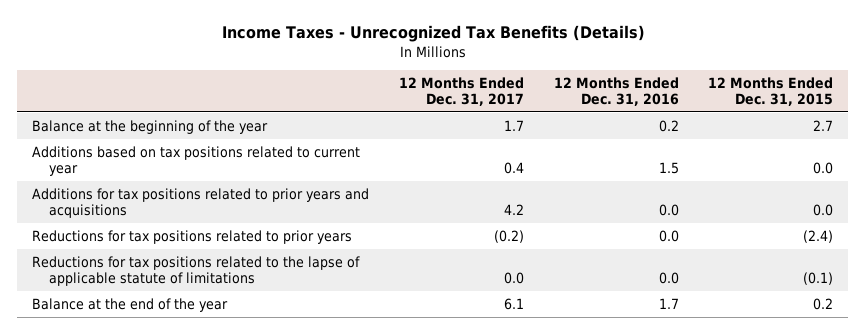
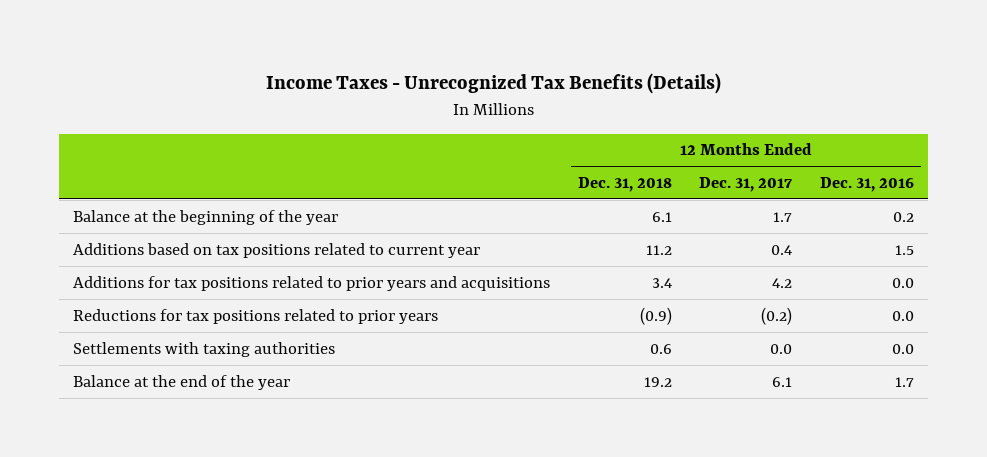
- | 12 Months Ended Dec. 31, 2017 | 12 Months Ended Dec. 31, 2016 | 12 Months Ended Dec. 31, 2015
+ | 12 Months Ended Dec. 31, 2018 | 12 Months Ended Dec. 31, 2017 | 12 Months Ended Dec. 31, 2016
- Reductions for tax positions related to the lapse of applicable statute of limitations | 0.0 | 0.0 | (0.1)
+ Settlements with taxing authorities | 0.6 | 0.0 | 0.0

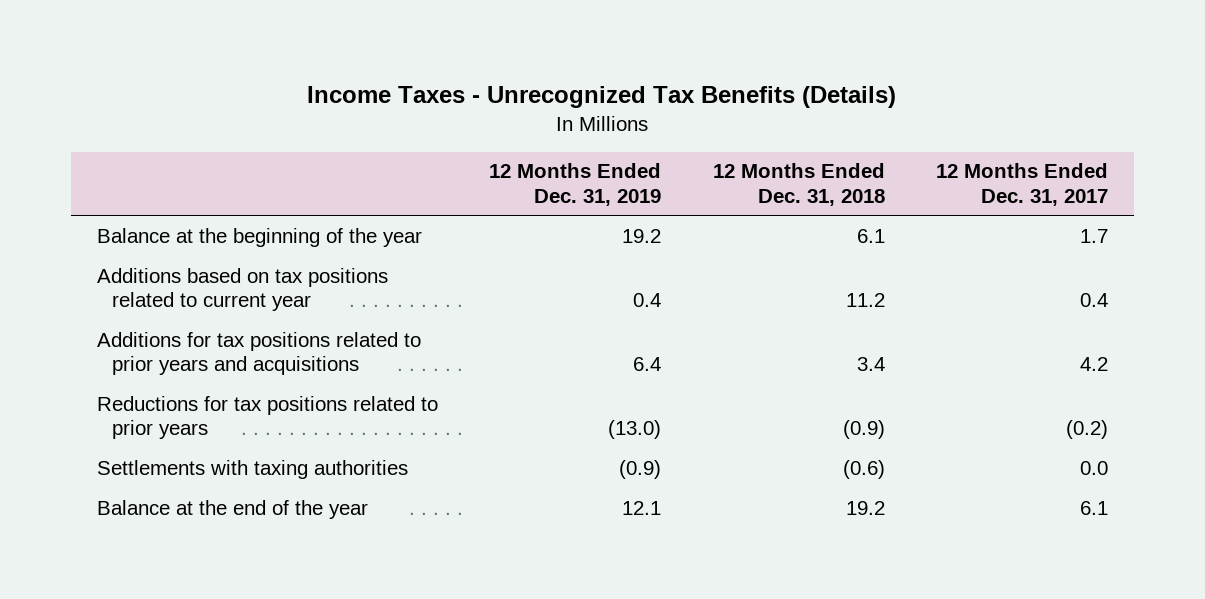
- | 12 Months Ended Dec. 31, 2018 | 12 Months Ended Dec. 31, 2017 | 12 Months Ended Dec. 31, 2016
+ | 12 Months Ended Dec. 31, 2019 | 12 Months Ended Dec. 31, 2018 | 12 Months Ended Dec. 31, 2017
- Settlements with taxing authorities | 0.6 | 0.0 | 0.0
+ Settlements with taxing authorities | (0.9) | (0.6) | 0.0

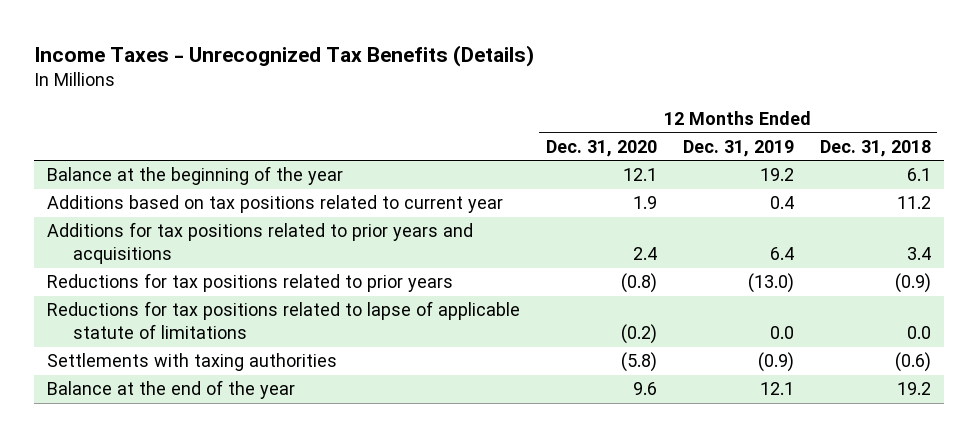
- | 12 Months Ended Dec. 31, 2019 | 12 Months Ended Dec. 31, 2018 | 12 Months Ended Dec. 31, 2017
+ | 12 Months Ended Dec. 31, 2020 | 12 Months Ended Dec. 31, 2019 | 12 Months Ended Dec. 31, 2018
+ Reductions for tax positions related to lapse of applicable statute of limitations | (0.2) | 0.0 | 0.0

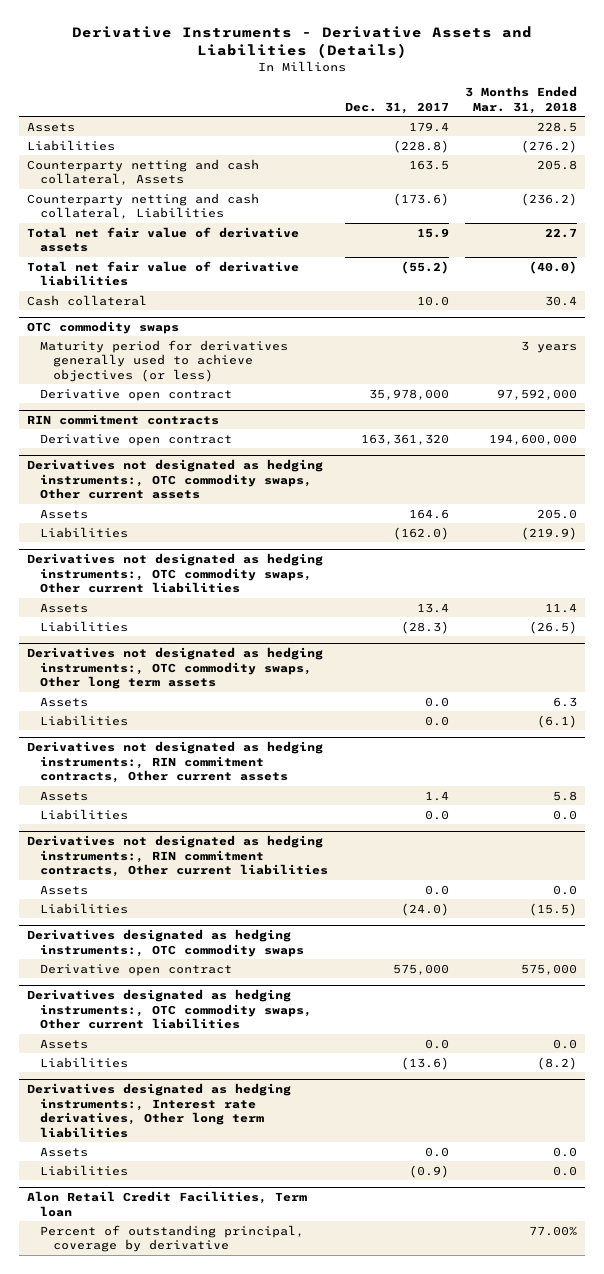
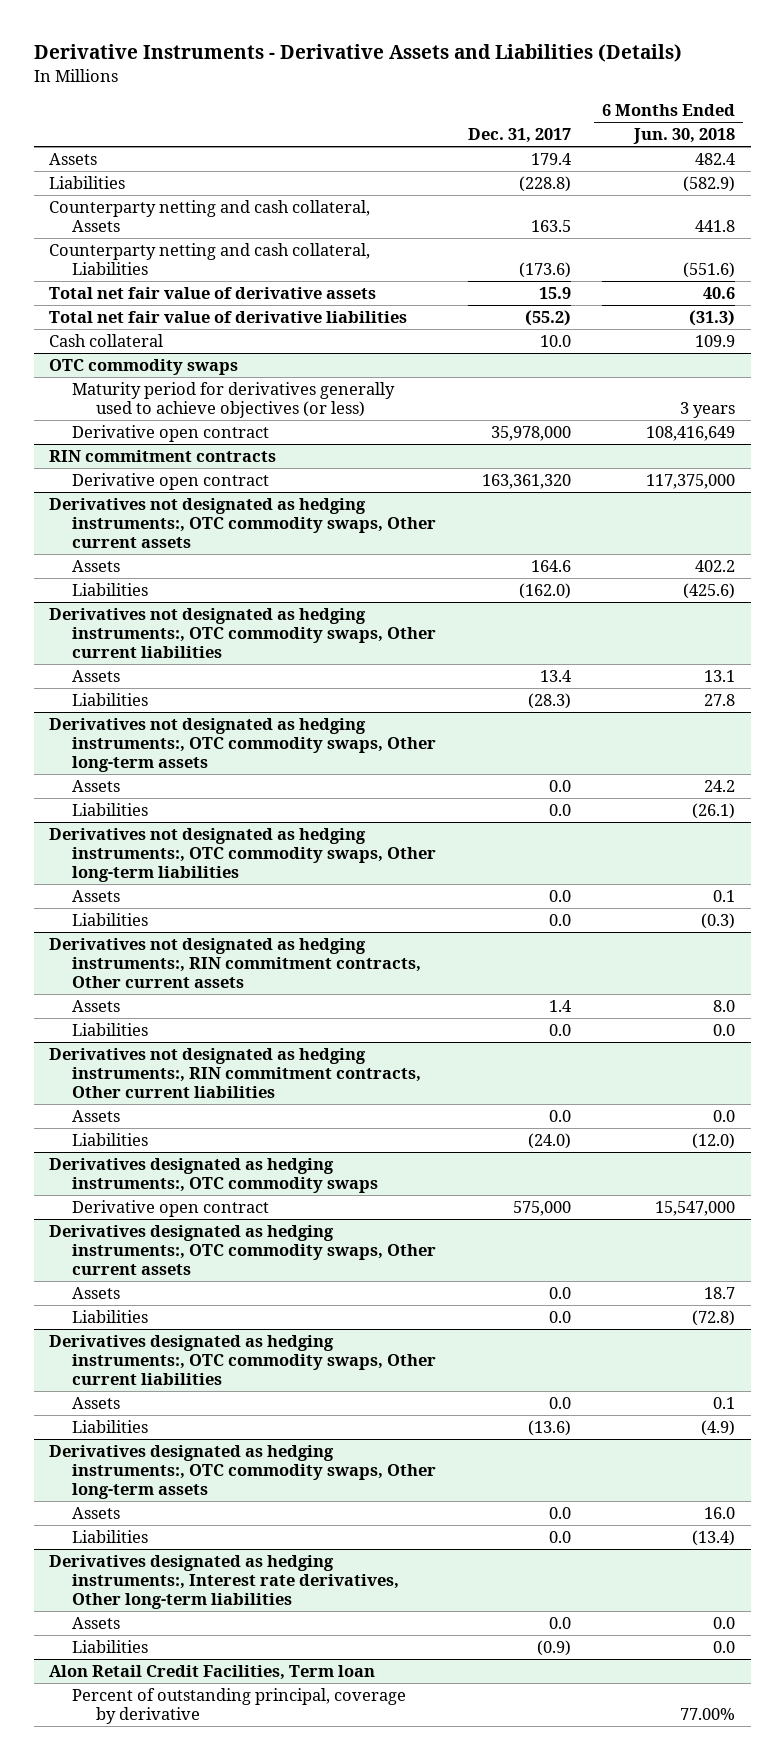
- | Dec. 31, 2017 | 3 Months Ended Mar. 31, 2018
+ | Dec. 31, 2017 | 6 Months Ended Jun. 30, 2018
- Derivatives not designated as hedging instruments:, OTC commodity swaps, Other long term assets
+ Derivatives not designated as hedging instruments:, OTC commodity swaps, Other long-term assets
+ Derivatives not designated as hedging instruments:, OTC commodity swaps, Other long-term liabilities
+ Assets | 0.0 | 0.1
+ Liabilities | 0.0 | (0.3)
+ Derivatives designated as hedging instruments:, OTC commodity swaps, Other current assets
+ Assets | 0.0 | 18.7
+ Liabilities | 0.0 | (72.8)
- Derivatives designated as hedging instruments:, Interest rate derivatives, Other long term liabilities
+ Derivatives designated as hedging instruments:, OTC commodity swaps, Other long-term assets
+ Liabilities | 0.0 | (13.4)
+ Derivatives designated as hedging instruments:, Interest rate derivatives, Other long-term liabilities
+ Assets | 0.0 | 0.0

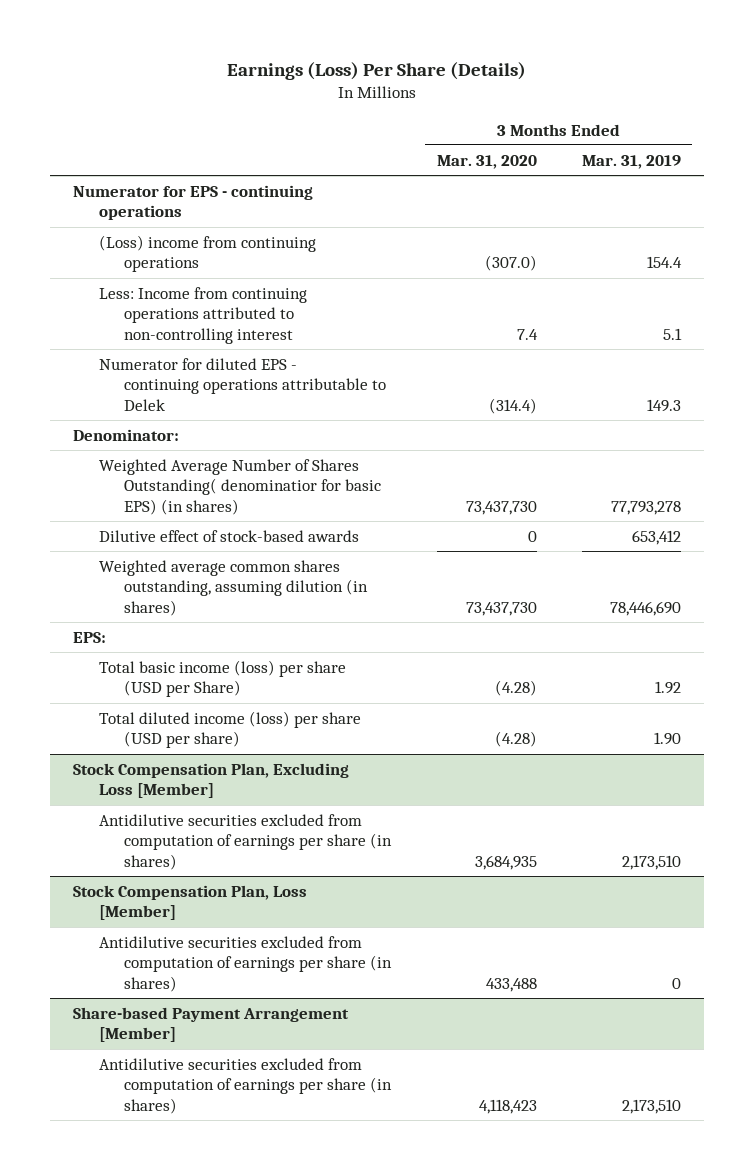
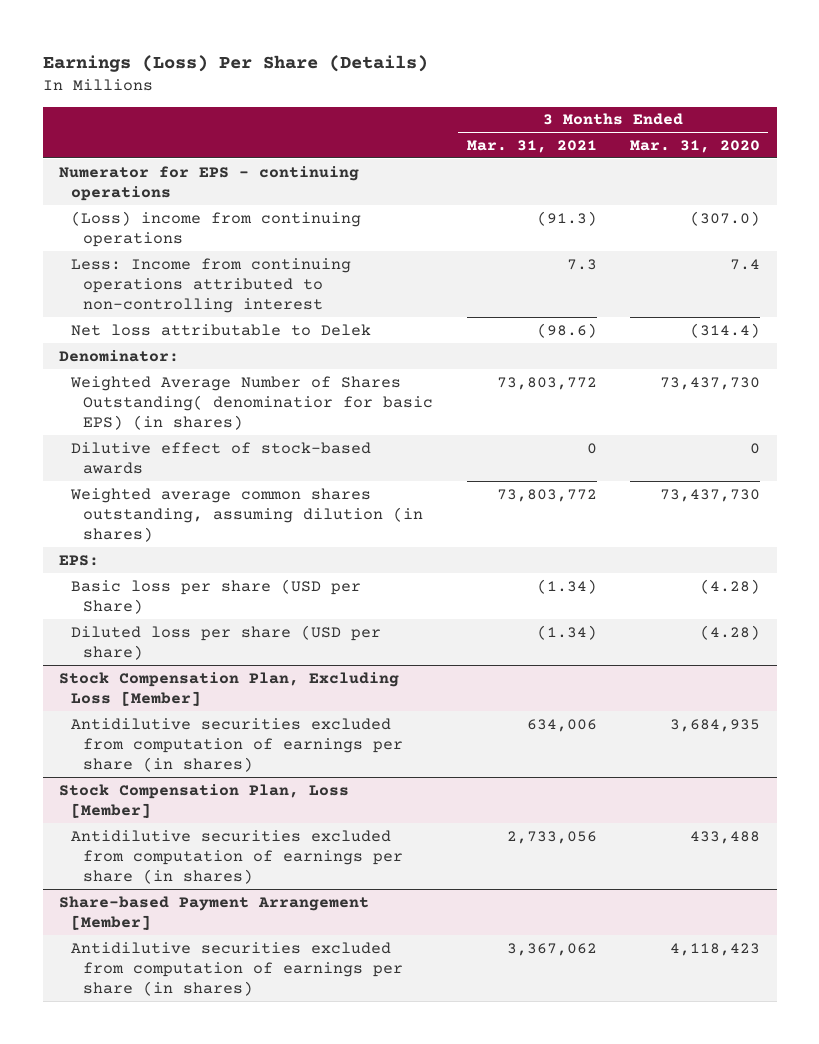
- | 3 Months Ended Mar. 31, 2020 | 3 Months Ended Mar. 31, 2019
+ | 3 Months Ended Mar. 31, 2021 | 3 Months Ended Mar. 31, 2020
- Numerator for diluted EPS - continuing operations attributable to Delek | (314.4) | 149.3
+ Net loss attributable to Delek | (98.6) | (314.4)
- Total basic income (loss) per share (USD per Share) | (4.28) | 1.92
- Total diluted income (loss) per share (USD per share) | (4.28) | 1.90
+ Basic loss per share (USD per Share) | (1.34) | (4.28)
+ Diluted loss per share (USD per share) | (1.34) | (4.28)

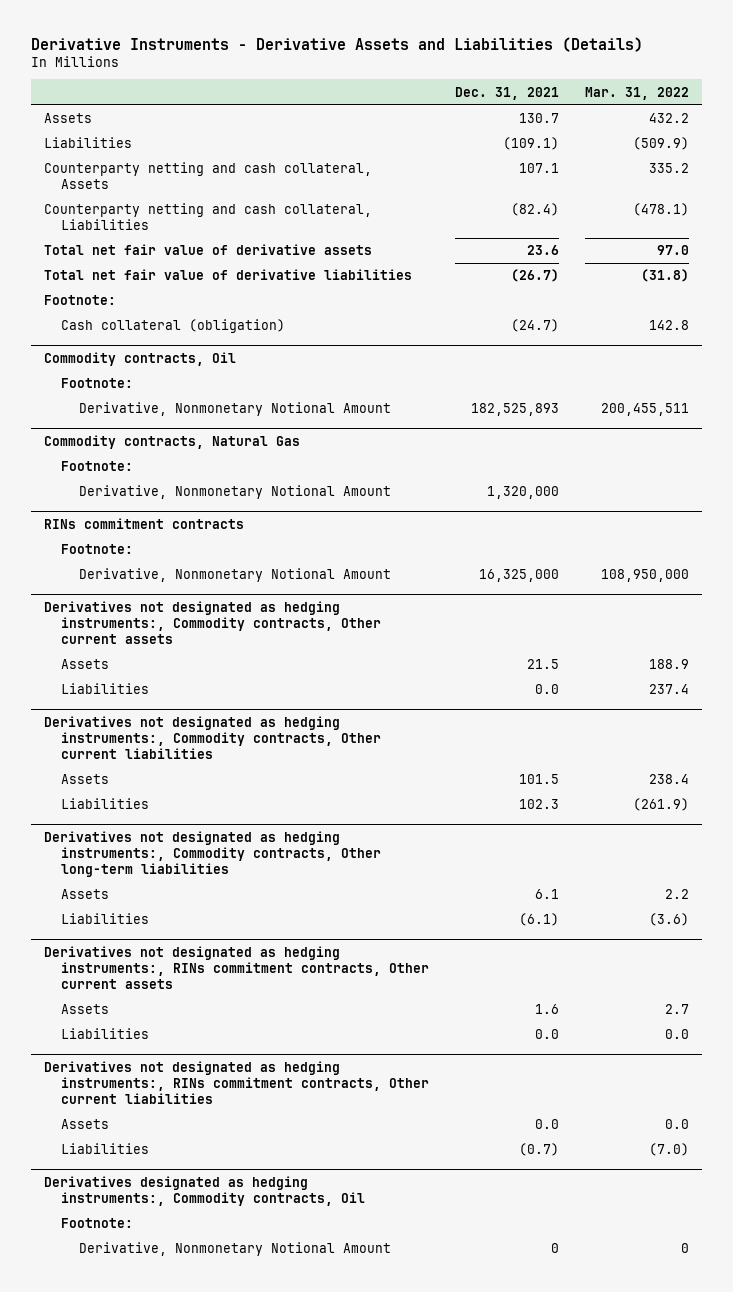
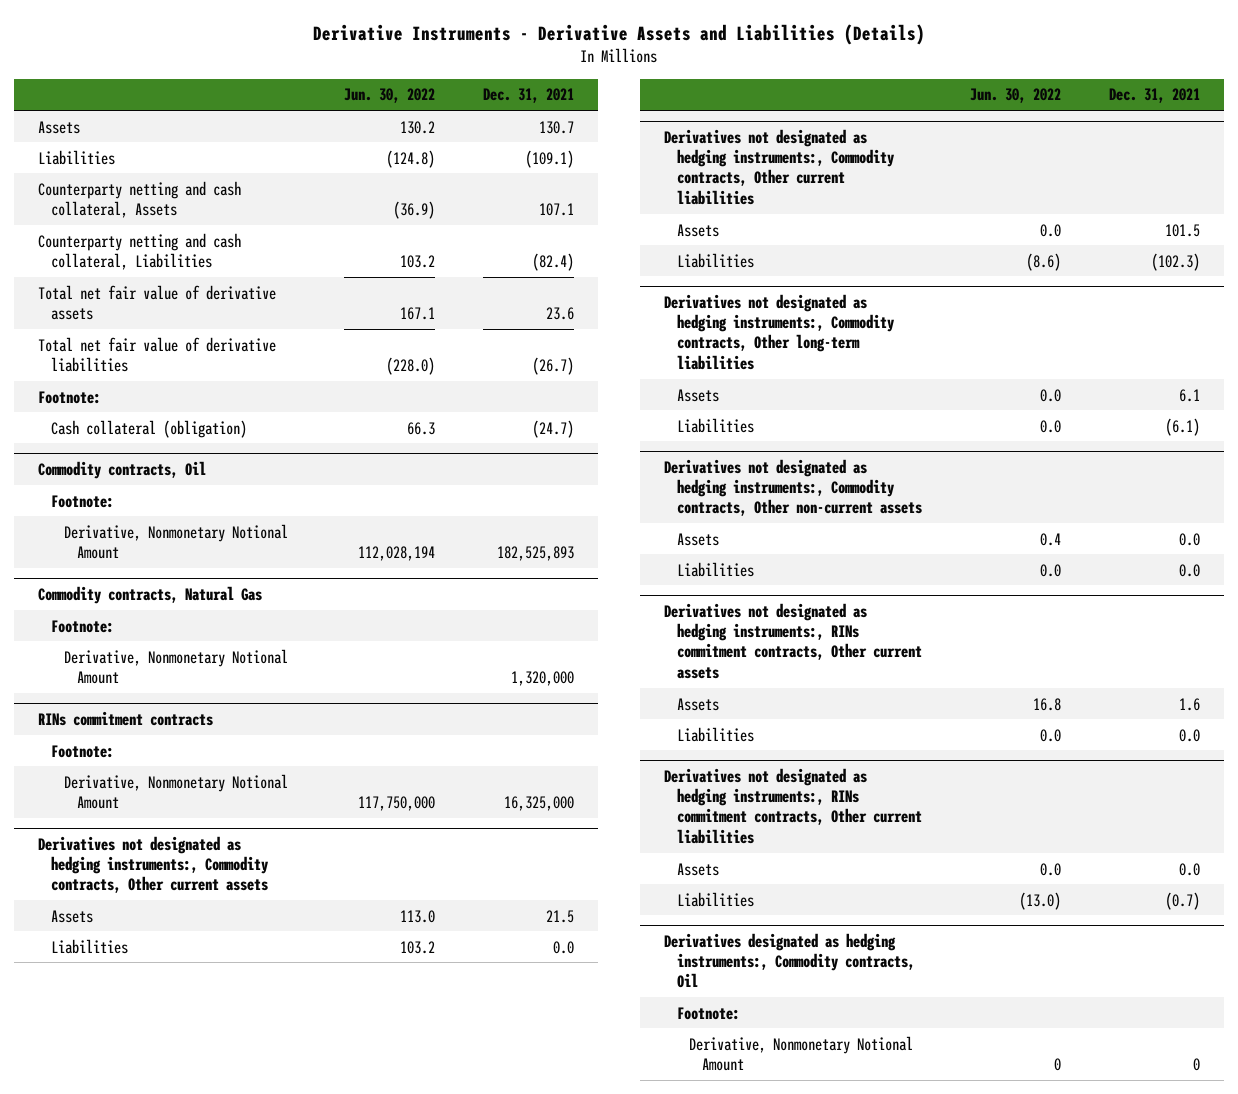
- | Dec. 31, 2021 | Mar. 31, 2022
+ | Jun. 30, 2022 | Dec. 31, 2021
@ Derivatives not designated as hedging instruments:, Commodity contracts, Other current liabilities
- Liabilities | 102.3 | (261.9)
+ Liabilities | (8.6) | (102.3)
+ Derivatives not designated as hedging instruments:, Commodity contracts, Other non-current assets
+ Assets | 0.4 | 0.0
+ Liabilities | 0.0 | 0.0

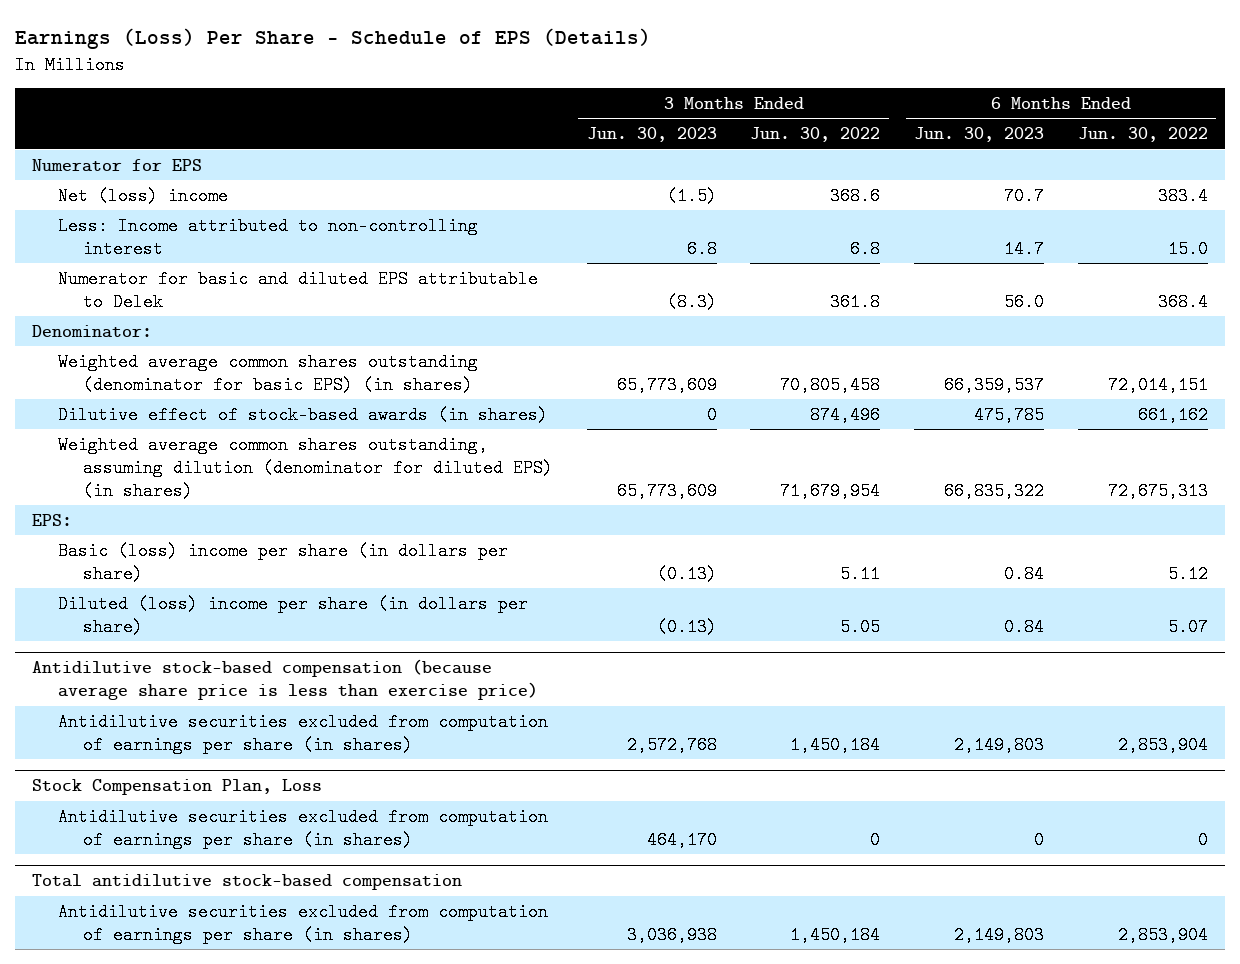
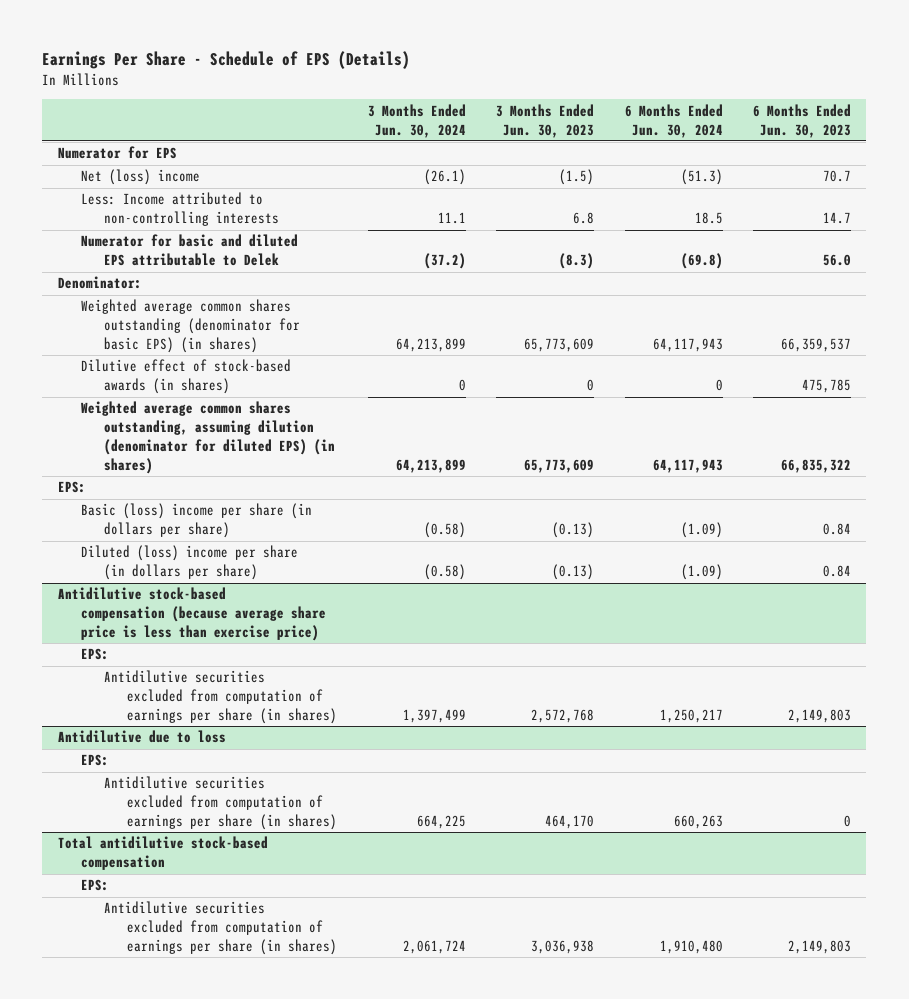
- Earnings (Loss) Per Share - Schedule of EPS (Details)
+ Earnings Per Share - Schedule of EPS (Details)
- | 3 Months Ended Jun. 30, 2023 | 3 Months Ended Jun. 30, 2022 | 6 Months Ended Jun. 30, 2023 | 6 Months Ended Jun. 30, 2022
+ | 3 Months Ended Jun. 30, 2024 | 3 Months Ended Jun. 30, 2023 | 6 Months Ended Jun. 30, 2024 | 6 Months Ended Jun. 30, 2023
- Less: Income attributed to non-controlling interest | 6.8 | 6.8 | 14.7 | 15.0
+ Less: Income attributed to non-controlling interests | 11.1 | 6.8 | 18.5 | 14.7
@ Antidilutive stock-based compensation (because average share price is less than exercise price)
+ EPS:
- Stock Compensation Plan, Loss
+ Antidilutive due to loss
+ EPS:
@ Total antidilutive stock-based compensation
+ EPS:

